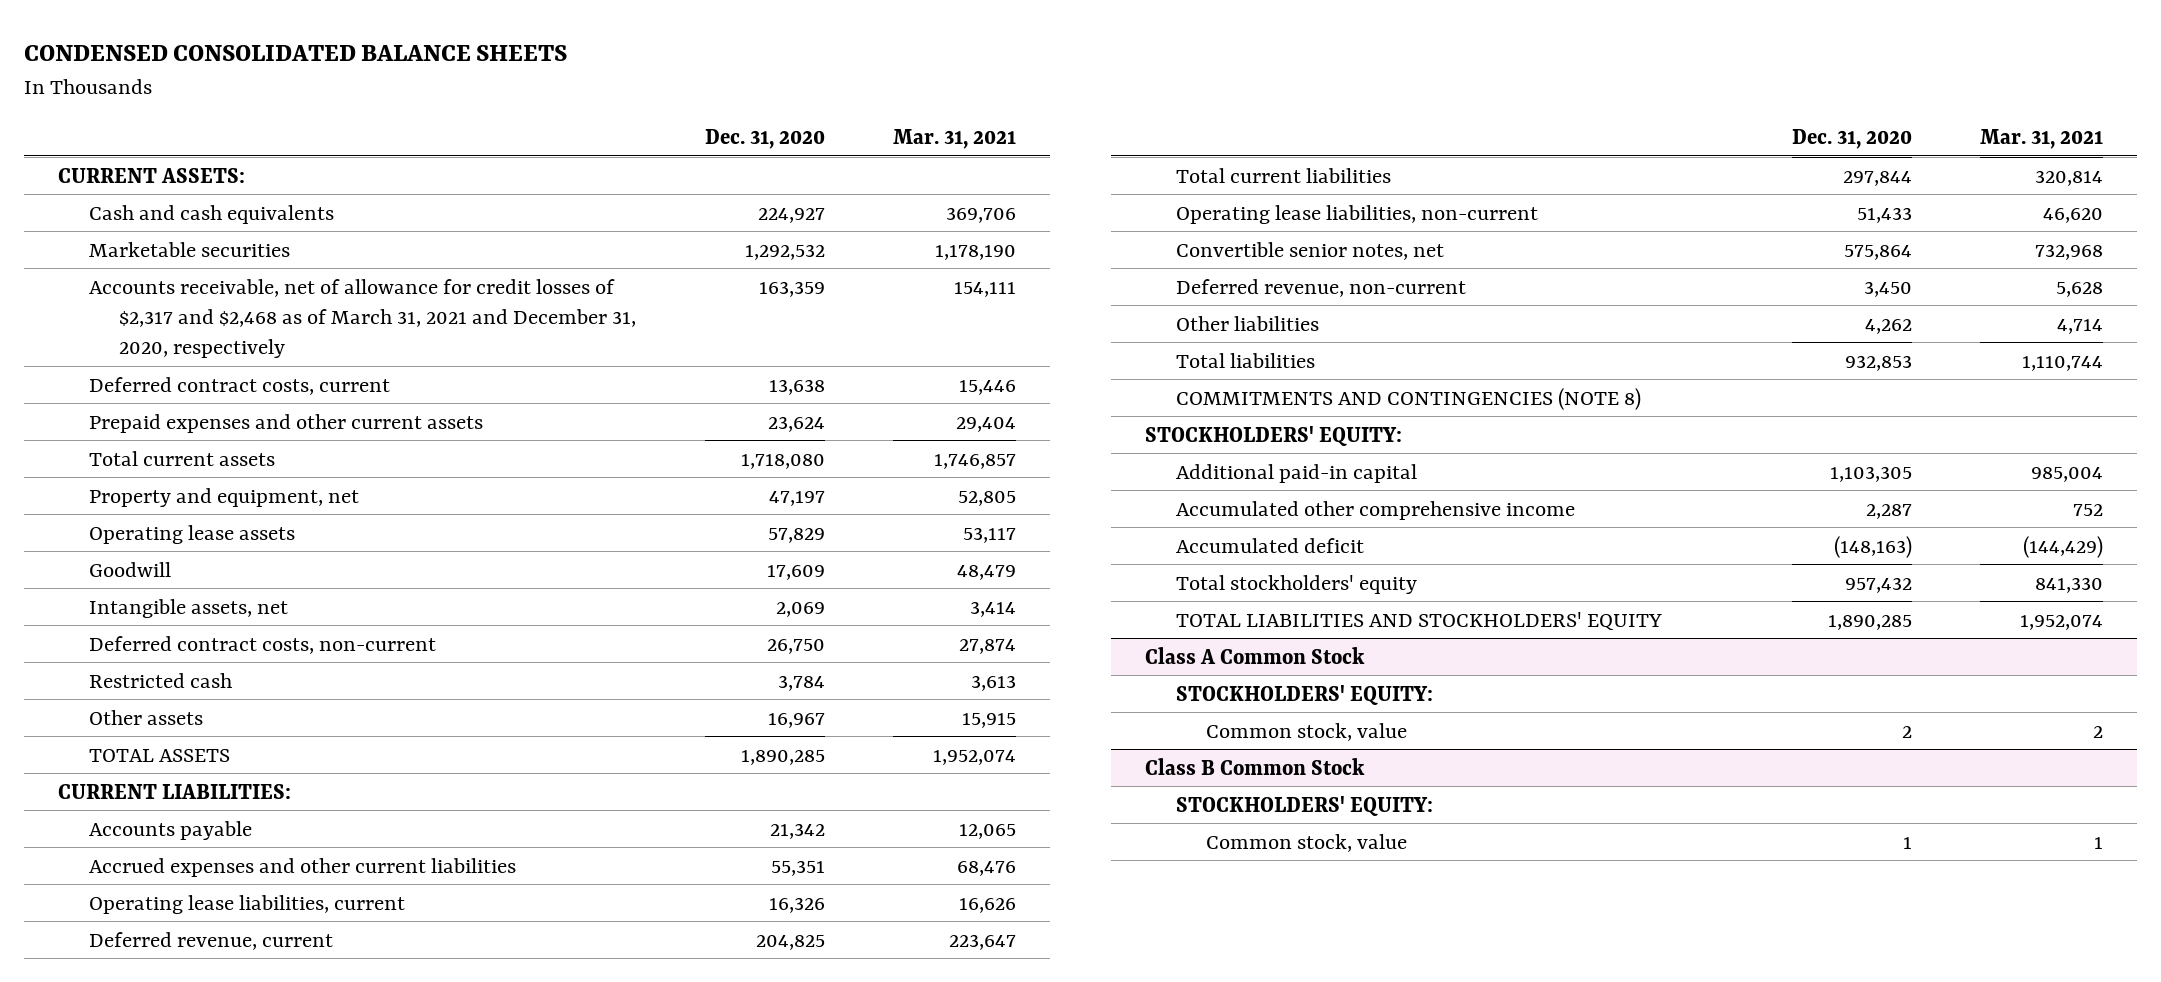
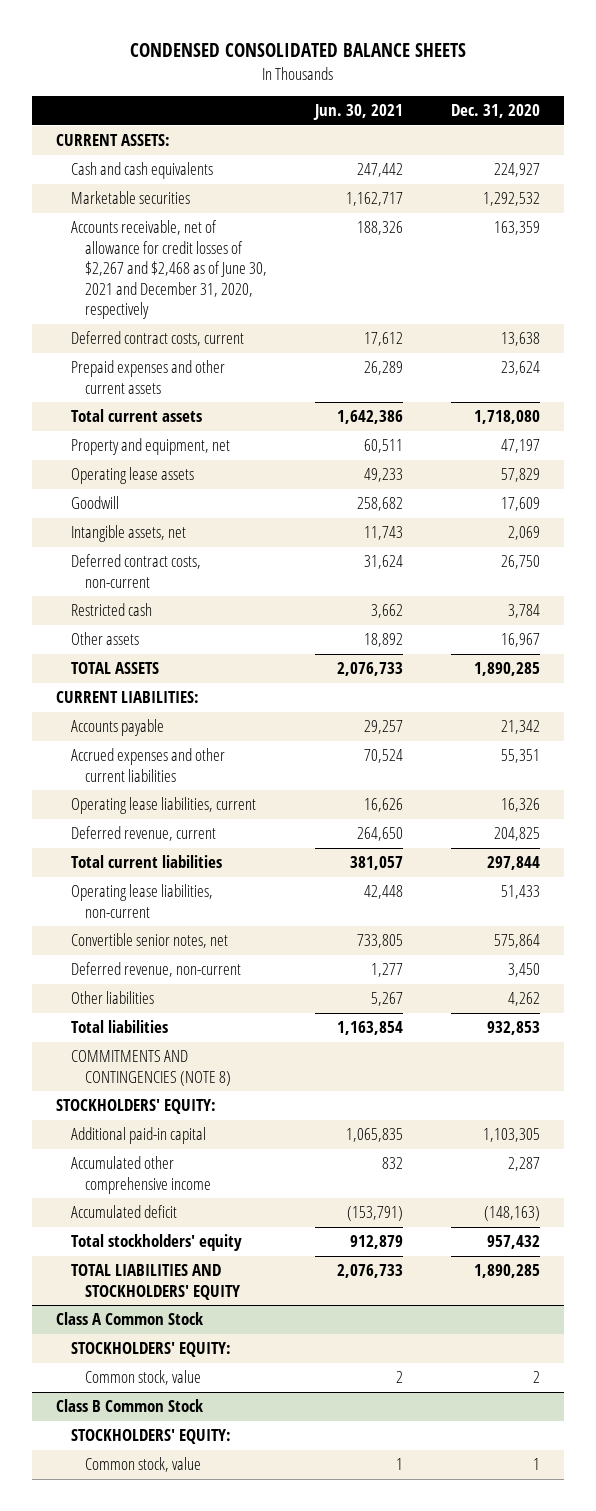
- | Dec. 31, 2020 | Mar. 31, 2021
+ | Jun. 30, 2021 | Dec. 31, 2020
- Accounts receivable, net of allowance for credit losses of $2,317 and $2,468 as of March 31, 2021 and December 31, 2020, respectively | 163,359 | 154,111
+ Accounts receivable, net of allowance for credit losses of $2,267 and $2,468 as of June 30, 2021 and December 31, 2020, respectively | 188,326 | 163,359

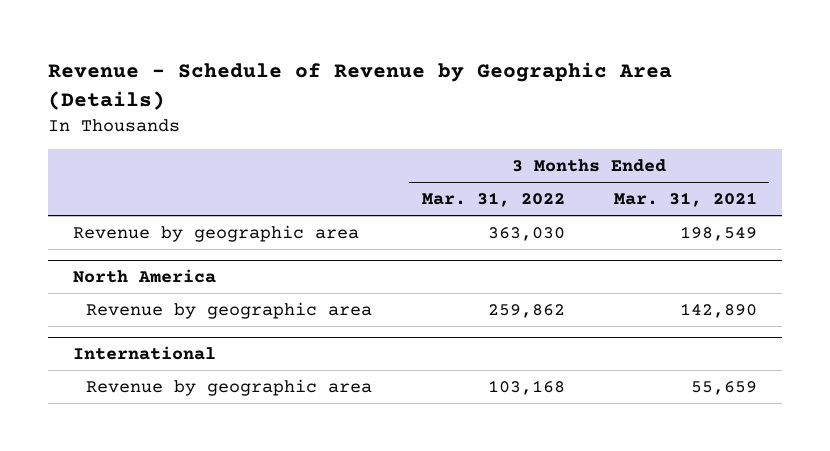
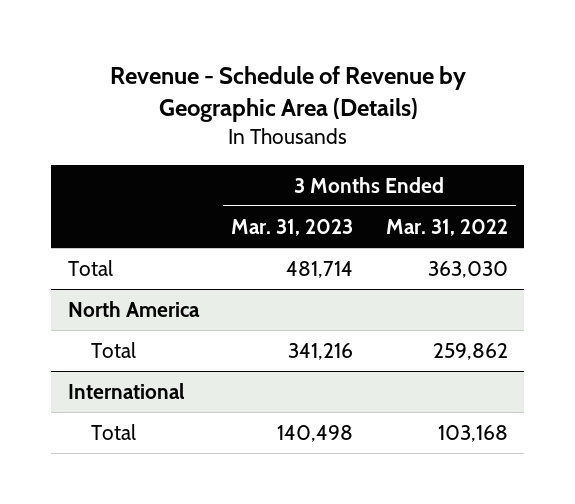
- | 3 Months Ended Mar. 31, 2022 | 3 Months Ended Mar. 31, 2021
+ | 3 Months Ended Mar. 31, 2023 | 3 Months Ended Mar. 31, 2022
- Revenue by geographic area | 363,030 | 198,549
+ Total | 481,714 | 363,030
@ North America
- Revenue by geographic area | 259,862 | 142,890
+ Total | 341,216 | 259,862
@ International
- Revenue by geographic area | 103,168 | 55,659
+ Total | 140,498 | 103,168

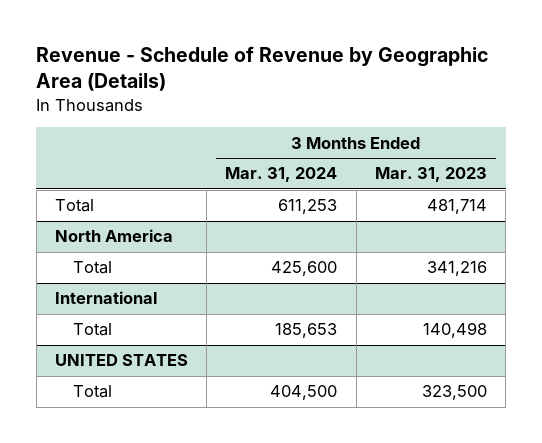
- | 3 Months Ended Mar. 31, 2023 | 3 Months Ended Mar. 31, 2022
+ | 3 Months Ended Mar. 31, 2024 | 3 Months Ended Mar. 31, 2023
+ UNITED STATES
+ Total | 404,500 | 323,500

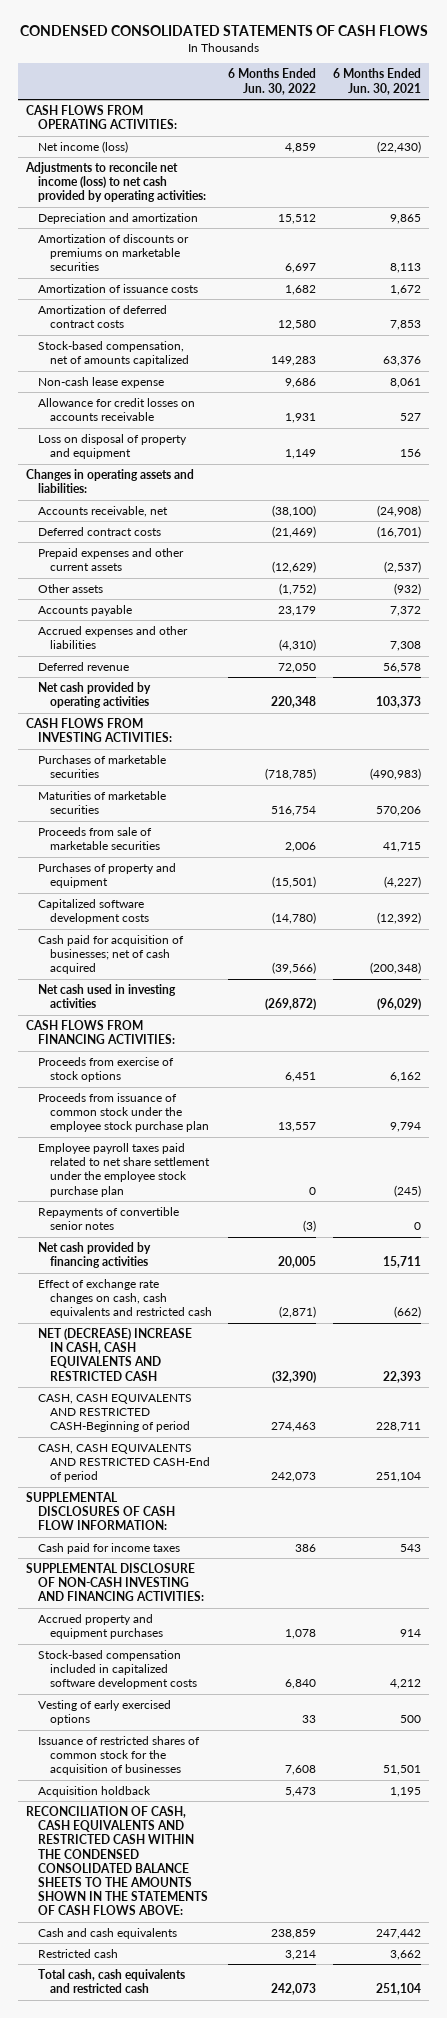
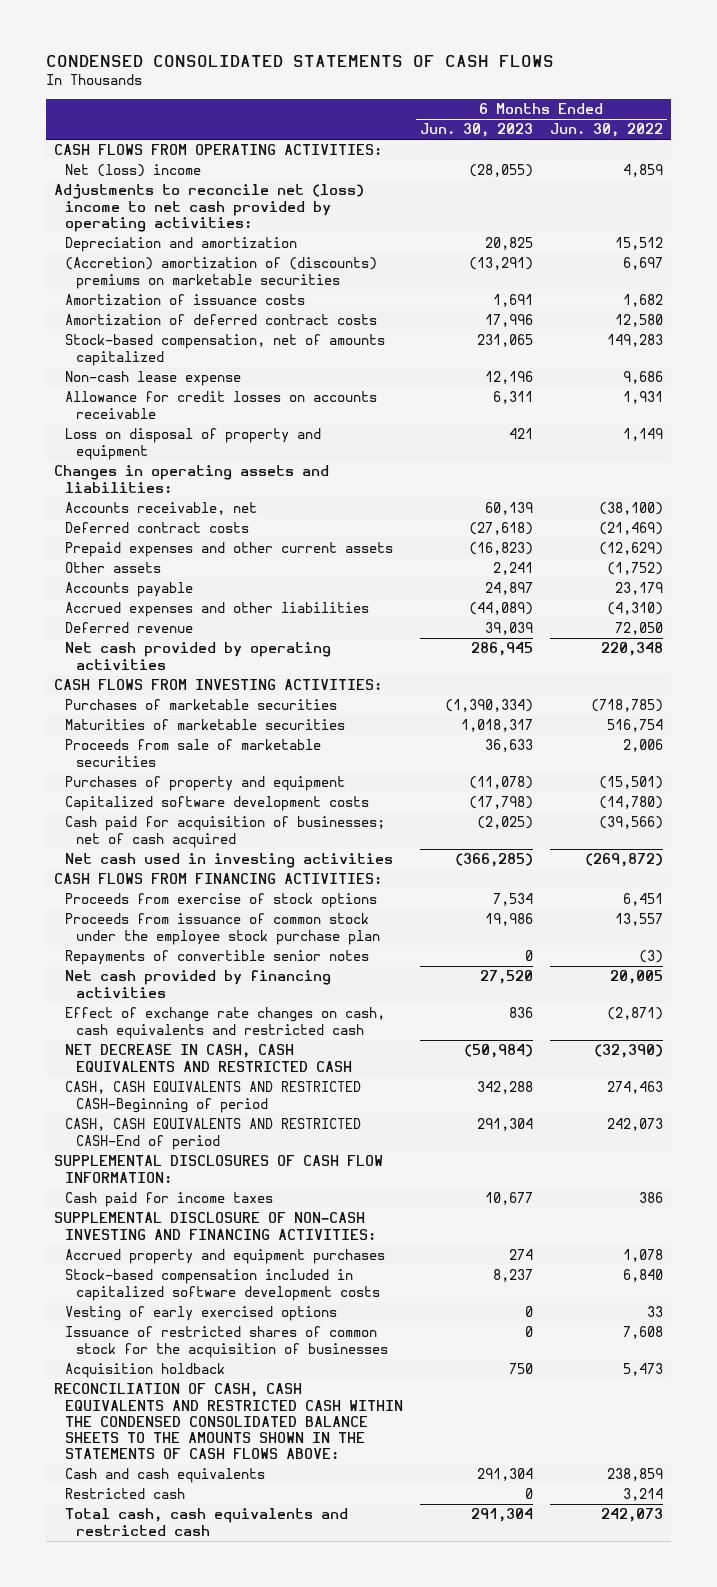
- | 6 Months Ended Jun. 30, 2022 | 6 Months Ended Jun. 30, 2021
+ | 6 Months Ended Jun. 30, 2023 | 6 Months Ended Jun. 30, 2022
- Net income (loss) | 4,859 | (22,430)
- Adjustments to reconcile net income (loss) to net cash provided by operating activities:
+ Net (loss) income | (28,055) | 4,859
+ Adjustments to reconcile net (loss) income to net cash provided by operating activities:
- Amortization of discounts or premiums on marketable securities | 6,697 | 8,113
+ (Accretion) amortization of (discounts) premiums on marketable securities | (13,291) | 6,697
- Employee payroll taxes paid related to net share settlement under the employee stock purchase plan | 0 | (245)
- NET (DECREASE) INCREASE IN CASH, CASH EQUIVALENTS AND RESTRICTED CASH | (32,390) | 22,393
+ NET DECREASE IN CASH, CASH EQUIVALENTS AND RESTRICTED CASH | (50,984) | (32,390)

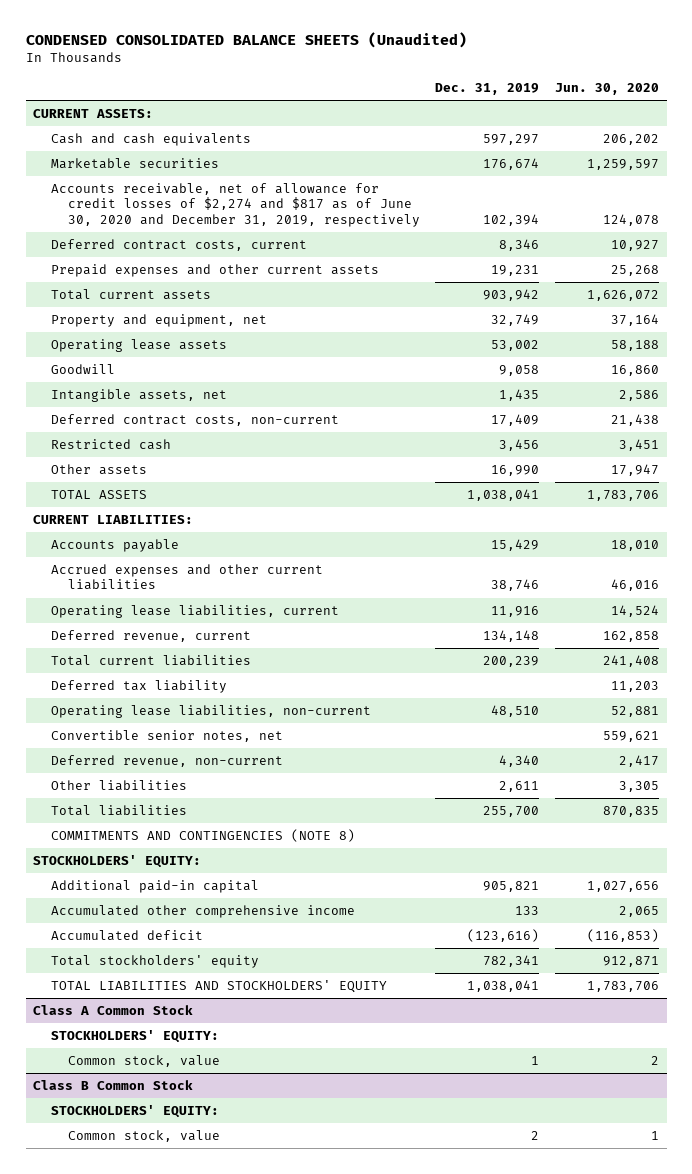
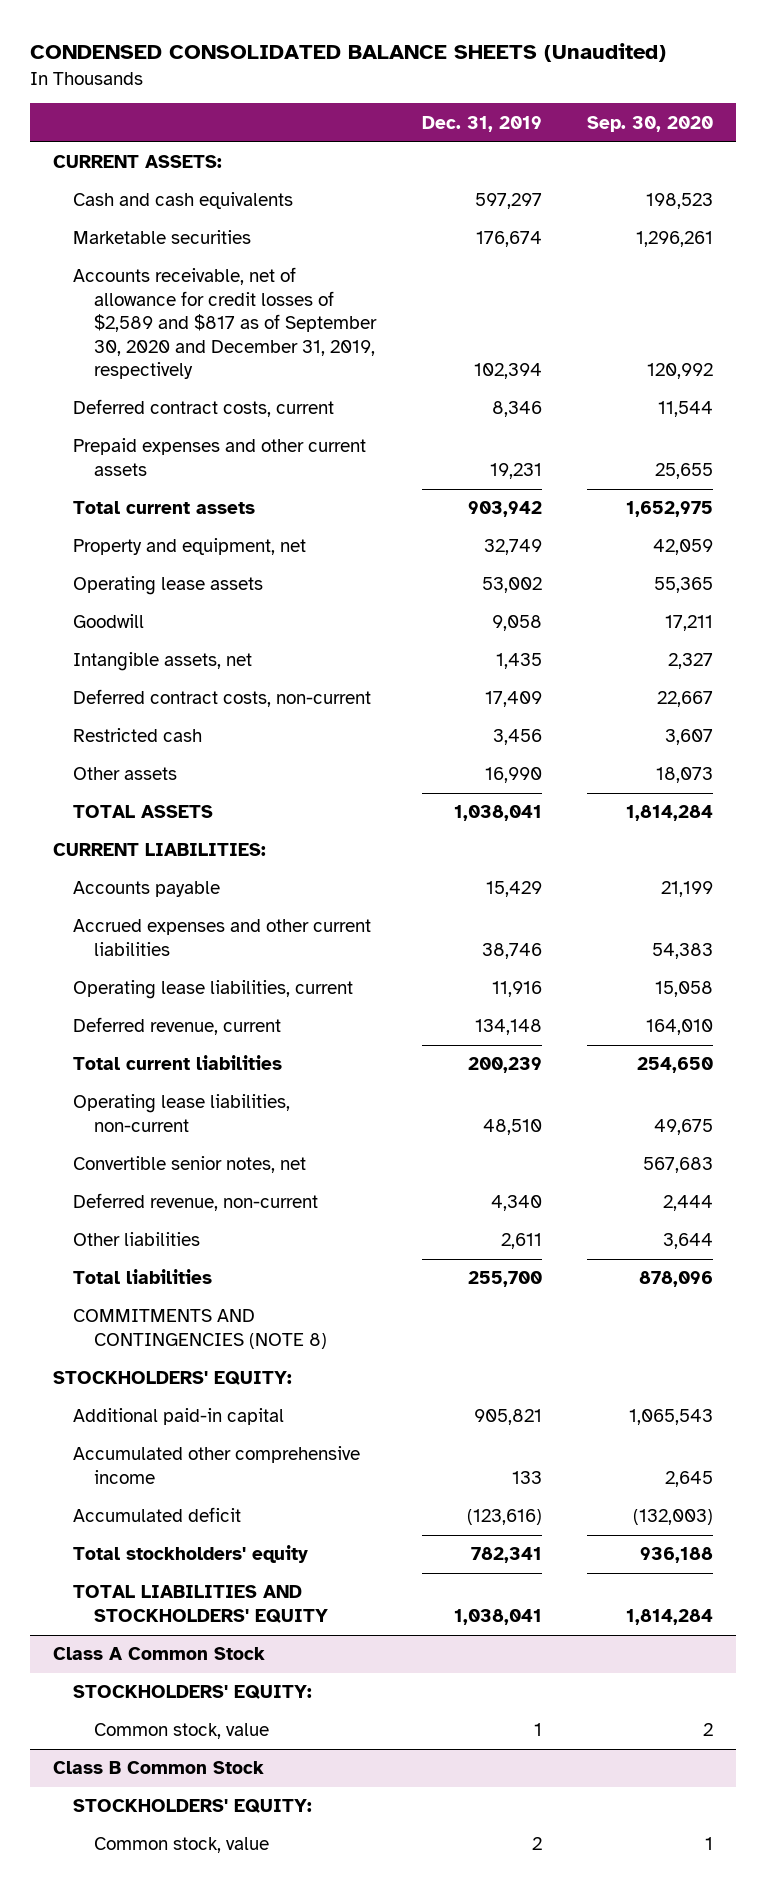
- | Dec. 31, 2019 | Jun. 30, 2020
+ | Dec. 31, 2019 | Sep. 30, 2020
- Accounts receivable, net of allowance for credit losses of $2,274 and $817 as of June 30, 2020 and December 31, 2019, respectively | 102,394 | 124,078
+ Accounts receivable, net of allowance for credit losses of $2,589 and $817 as of September 30, 2020 and December 31, 2019, respectively | 102,394 | 120,992
- Deferred tax liability | | 11,203

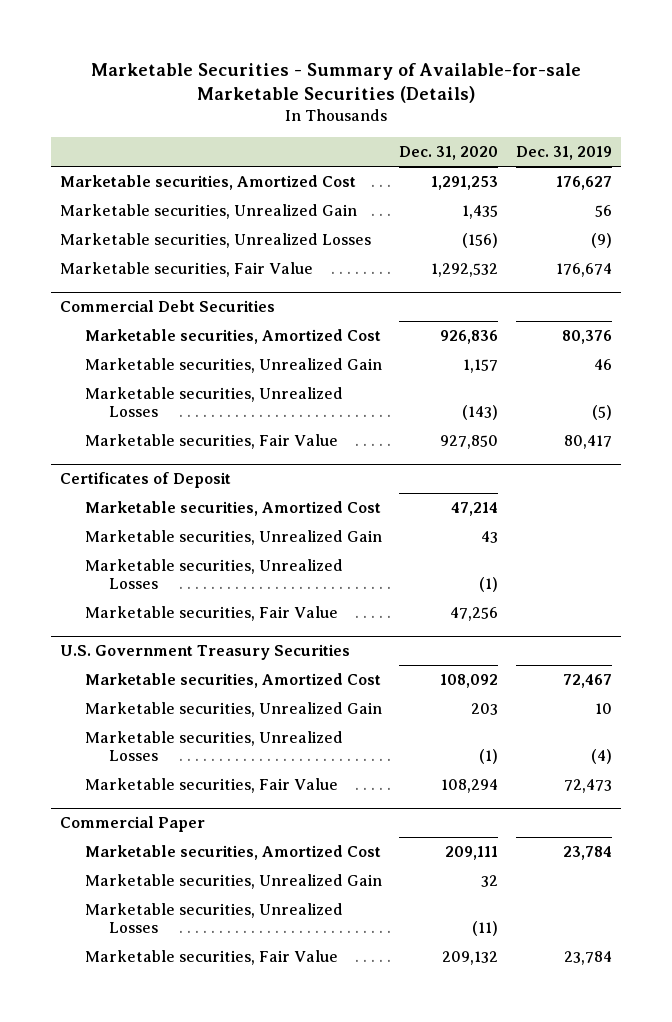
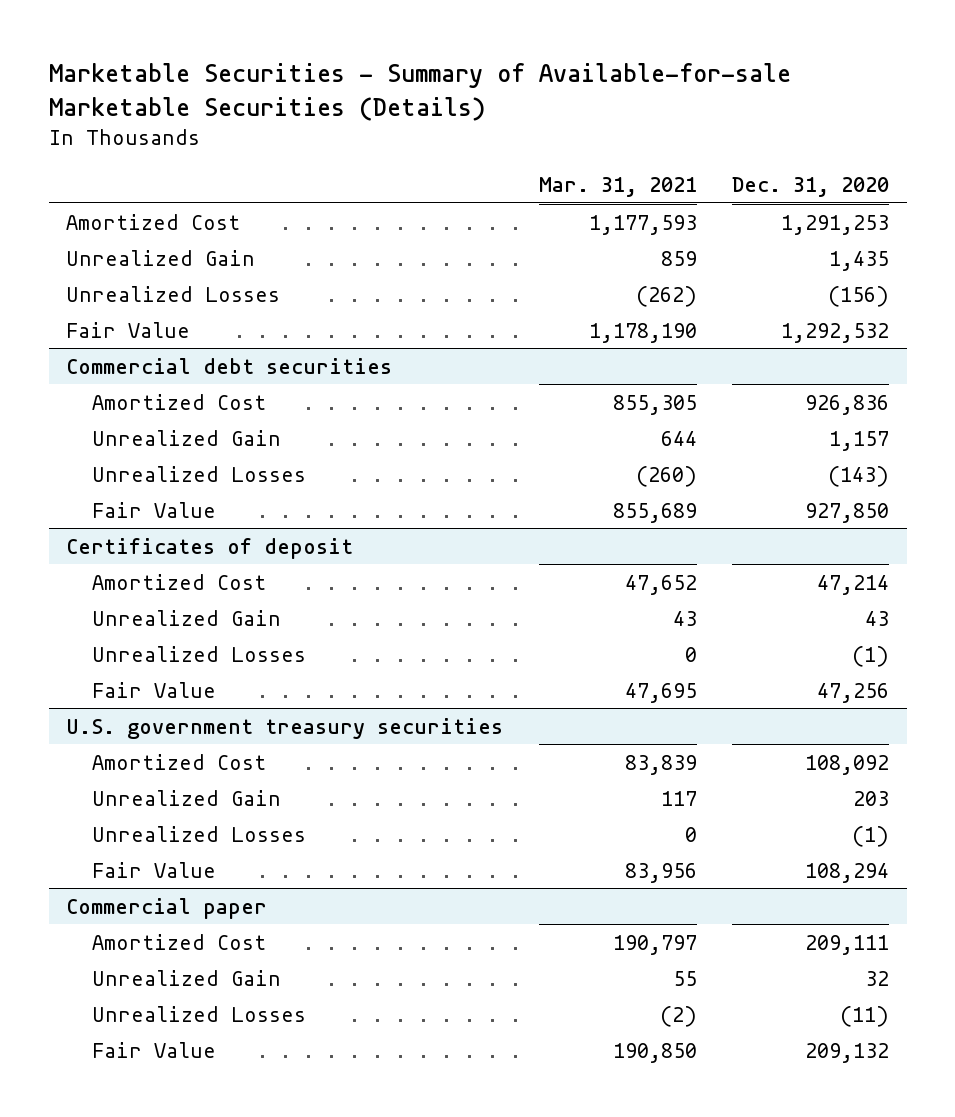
- | Dec. 31, 2020 | Dec. 31, 2019
+ | Mar. 31, 2021 | Dec. 31, 2020
- Marketable securities, Amortized Cost | 1,291,253 | 176,627
- Marketable securities, Unrealized Gain | 1,435 | 56
- Marketable securities, Unrealized Losses | (156) | (9)
- Marketable securities, Fair Value | 1,292,532 | 176,674
- Commercial Debt Securities
- Marketable securities, Amortized Cost | 926,836 | 80,376
- Marketable securities, Unrealized Gain | 1,157 | 46
- Marketable securities, Unrealized Losses | (143) | (5)
- Marketable securities, Fair Value | 927,850 | 80,417
- Certificates of Deposit
- Marketable securities, Amortized Cost | 47,214 |
- Marketable securities, Unrealized Gain | 43 |
- Marketable securities, Unrealized Losses | (1) |
- Marketable securities, Fair Value | 47,256 |
- U.S. Government Treasury Securities
- Marketable securities, Amortized Cost | 108,092 | 72,467
- Marketable securities, Unrealized Gain | 203 | 10
- Marketable securities, Unrealized Losses | (1) | (4)
- Marketable securities, Fair Value | 108,294 | 72,473
- Commercial Paper
- Marketable securities, Amortized Cost | 209,111 | 23,784
- Marketable securities, Unrealized Gain | 32 |
- Marketable securities, Unrealized Losses | (11) |
- Marketable securities, Fair Value | 209,132 | 23,784
+ Amortized Cost | 1,177,593 | 1,291,253
+ Unrealized Gain | 859 | 1,435
+ Unrealized Losses | (262) | (156)
+ Fair Value | 1,178,190 | 1,292,532
+ Commercial debt securities
+ Amortized Cost | 855,305 | 926,836
+ Unrealized Gain | 644 | 1,157
+ Unrealized Losses | (260) | (143)
+ Fair Value | 855,689 | 927,850
+ Certificates of deposit
+ Amortized Cost | 47,652 | 47,214
+ Unrealized Gain | 43 | 43
+ Unrealized Losses | 0 | (1)
+ Fair Value | 47,695 | 47,256
+ U.S. government treasury securities
+ Amortized Cost | 83,839 | 108,092
+ Unrealized Gain | 117 | 203
+ Unrealized Losses | 0 | (1)
+ Fair Value | 83,956 | 108,294
+ Commercial paper
+ Amortized Cost | 190,797 | 209,111
+ Unrealized Gain | 55 | 32
+ Unrealized Losses | (2) | (11)
+ Fair Value | 190,850 | 209,132

